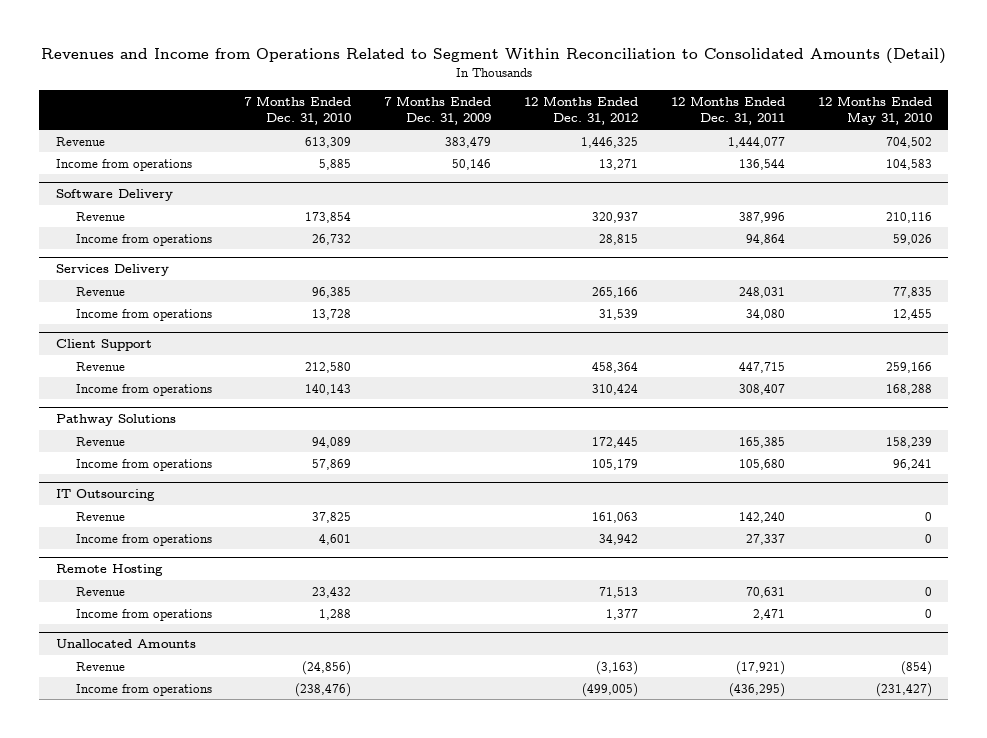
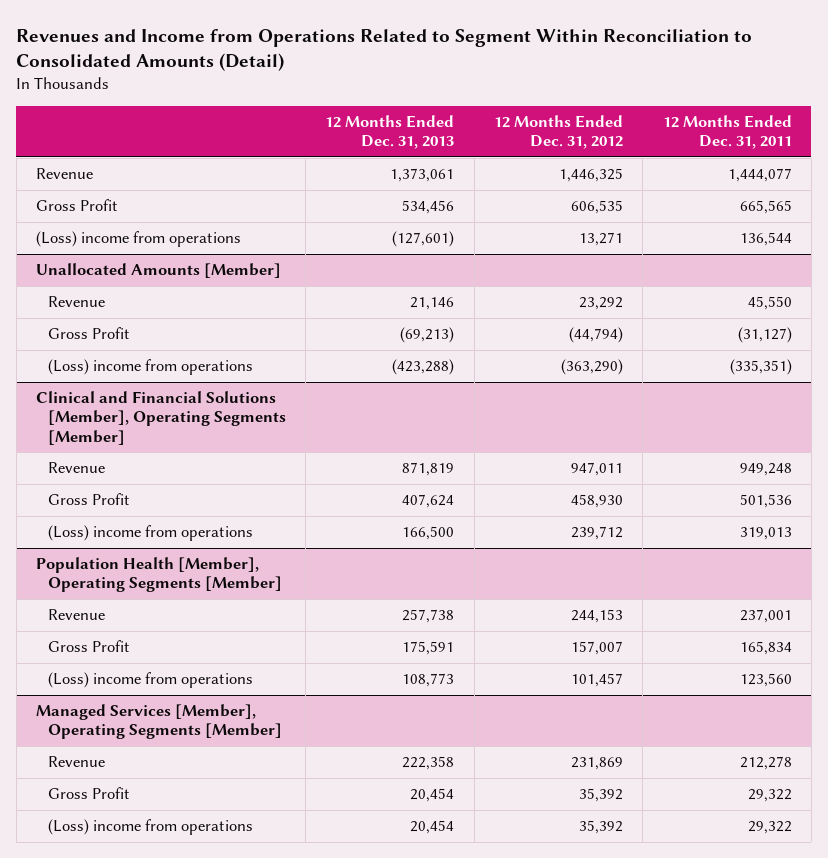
- | 7 Months Ended Dec. 31, 2010 | 7 Months Ended Dec. 31, 2009 | 12 Months Ended Dec. 31, 2012 | 12 Months Ended Dec. 31, 2011 | 12 Months Ended May 31, 2010
+ | 12 Months Ended Dec. 31, 2013 | 12 Months Ended Dec. 31, 2012 | 12 Months Ended Dec. 31, 2011
- Income from operations | 5,885 | 50,146 | 13,271 | 136,544 | 104,583
- Software Delivery
- Revenue | 173,854 | | 320,937 | 387,996 | 210,116
- Income from operations | 26,732 | | 28,815 | 94,864 | 59,026
- Services Delivery
- Revenue | 96,385 | | 265,166 | 248,031 | 77,835
- Income from operations | 13,728 | | 31,539 | 34,080 | 12,455
- Client Support
- Revenue | 212,580 | | 458,364 | 447,715 | 259,166
- Income from operations | 140,143 | | 310,424 | 308,407 | 168,288
- Pathway Solutions
- Revenue | 94,089 | | 172,445 | 165,385 | 158,239
- Income from operations | 57,869 | | 105,179 | 105,680 | 96,241
- IT Outsourcing
- Revenue | 37,825 | | 161,063 | 142,240 | 0
- Income from operations | 4,601 | | 34,942 | 27,337 | 0
- Remote Hosting
- Revenue | 23,432 | | 71,513 | 70,631 | 0
- Income from operations | 1,288 | | 1,377 | 2,471 | 0
- Unallocated Amounts
- Revenue | (24,856) | | (3,163) | (17,921) | (854)
- Income from operations | (238,476) | | (499,005) | (436,295) | (231,427)
+ Gross Profit | 534,456 | 606,535 | 665,565
+ (Loss) income from operations | (127,601) | 13,271 | 136,544
+ Unallocated Amounts [Member]
+ Revenue | 21,146 | 23,292 | 45,550
+ Gross Profit | (69,213) | (44,794) | (31,127)
+ (Loss) income from operations | (423,288) | (363,290) | (335,351)
+ Clinical and Financial Solutions [Member], Operating Segments [Member]
+ Revenue | 871,819 | 947,011 | 949,248
+ Gross Profit | 407,624 | 458,930 | 501,536
+ (Loss) income from operations | 166,500 | 239,712 | 319,013
+ Population Health [Member], Operating Segments [Member]
+ Revenue | 257,738 | 244,153 | 237,001
+ Gross Profit | 175,591 | 157,007 | 165,834
+ (Loss) income from operations | 108,773 | 101,457 | 123,560
+ Managed Services [Member], Operating Segments [Member]
+ Revenue | 222,358 | 231,869 | 212,278
+ Gross Profit | 20,454 | 35,392 | 29,322
+ (Loss) income from operations | 20,454 | 35,392 | 29,322

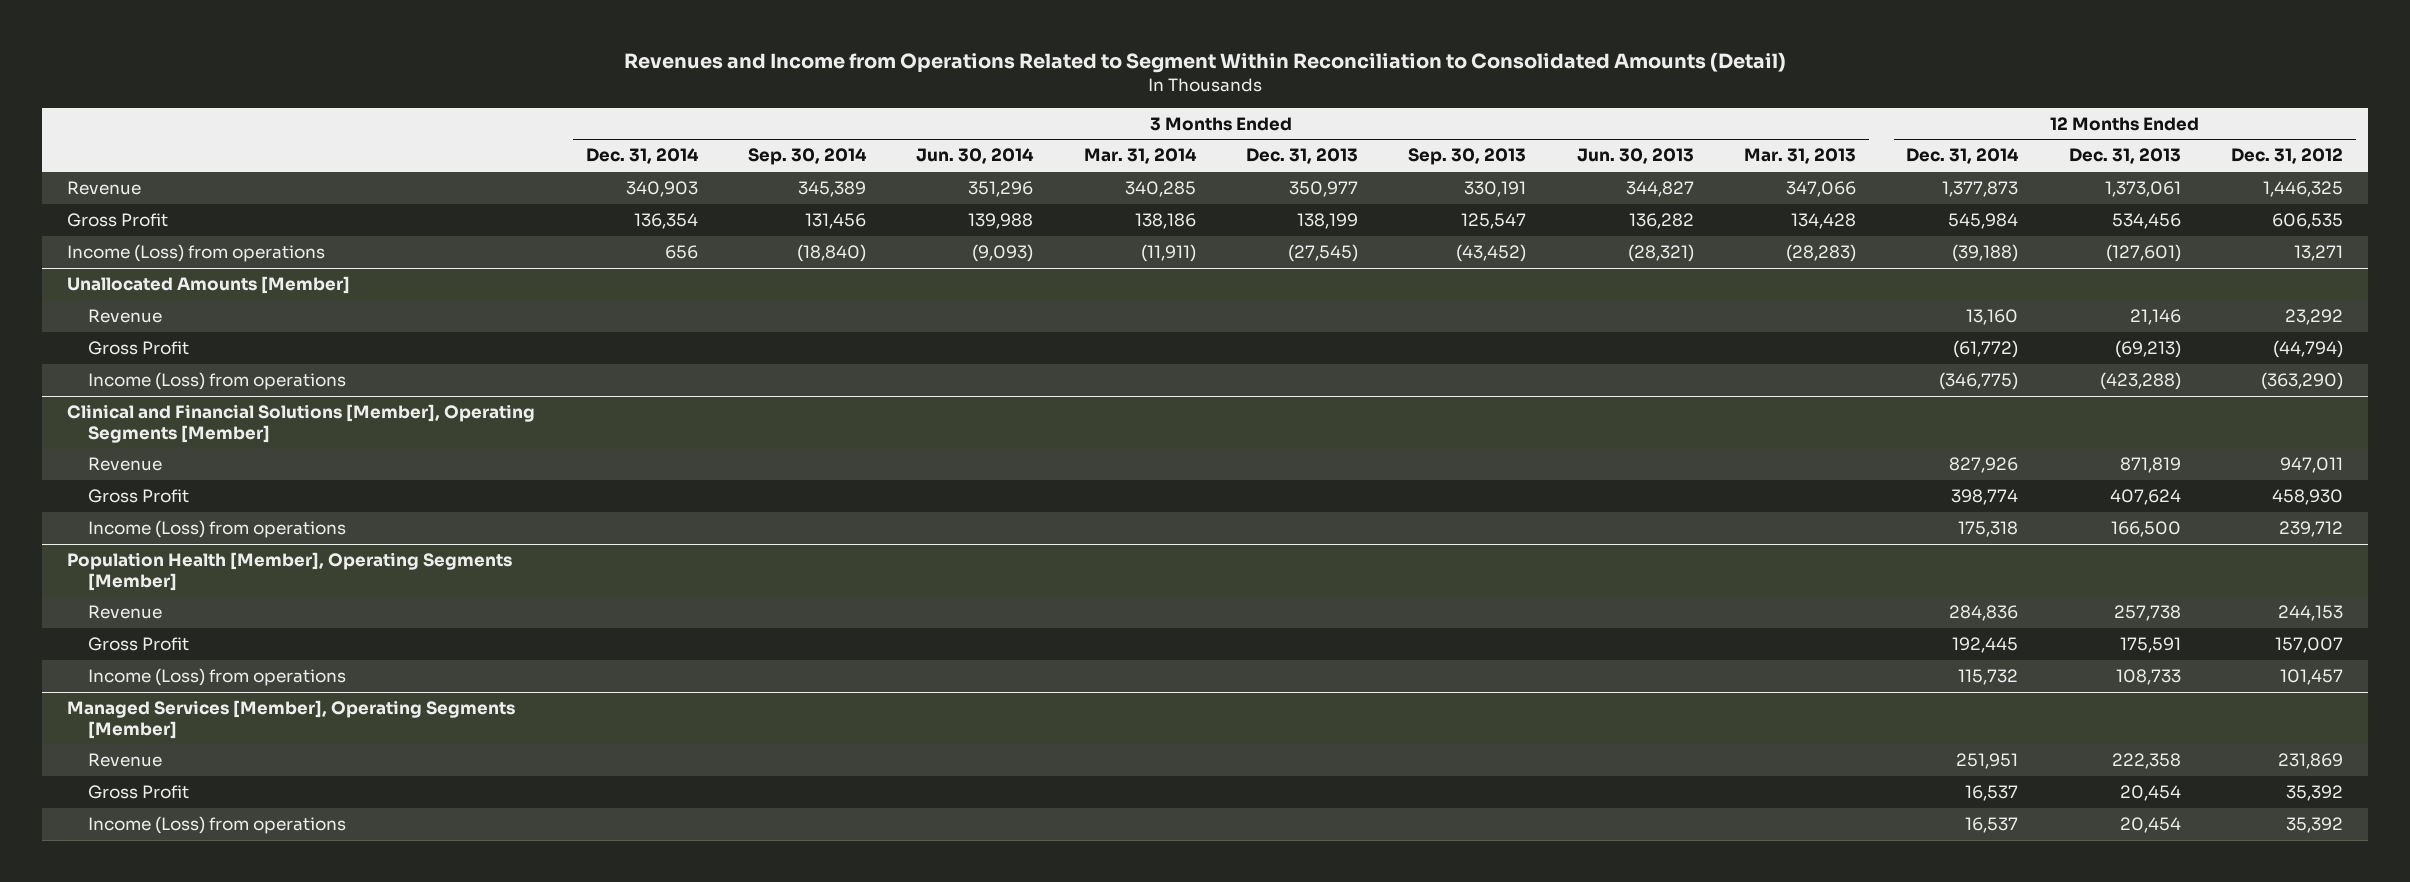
- | 12 Months Ended Dec. 31, 2013 | 12 Months Ended Dec. 31, 2012 | 12 Months Ended Dec. 31, 2011
+ | 3 Months Ended Dec. 31, 2014 | 3 Months Ended Sep. 30, 2014 | 3 Months Ended Jun. 30, 2014 | 3 Months Ended Mar. 31, 2014 | 3 Months Ended Dec. 31, 2013 | 3 Months Ended Sep. 30, 2013 | 3 Months Ended Jun. 30, 2013 | 3 Months Ended Mar. 31, 2013 | 12 Months Ended Dec. 31, 2014 | 12 Months Ended Dec. 31, 2013 | 12 Months Ended Dec. 31, 2012
- (Loss) income from operations | (127,601) | 13,271 | 136,544
+ Income (Loss) from operations | 656 | (18,840) | (9,093) | (11,911) | (27,545) | (43,452) | (28,321) | (28,283) | (39,188) | (127,601) | 13,271
@ Unallocated Amounts [Member]
- (Loss) income from operations | (423,288) | (363,290) | (335,351)
+ Income (Loss) from operations | | | | | | | | | (346,775) | (423,288) | (363,290)
@ Clinical and Financial Solutions [Member], Operating Segments [Member]
- (Loss) income from operations | 166,500 | 239,712 | 319,013
+ Income (Loss) from operations | | | | | | | | | 175,318 | 166,500 | 239,712
@ Population Health [Member], Operating Segments [Member]
- (Loss) income from operations | 108,773 | 101,457 | 123,560
+ Income (Loss) from operations | | | | | | | | | 115,732 | 108,733 | 101,457
@ Managed Services [Member], Operating Segments [Member]
- (Loss) income from operations | 20,454 | 35,392 | 29,322
+ Income (Loss) from operations | | | | | | | | | 16,537 | 20,454 | 35,392

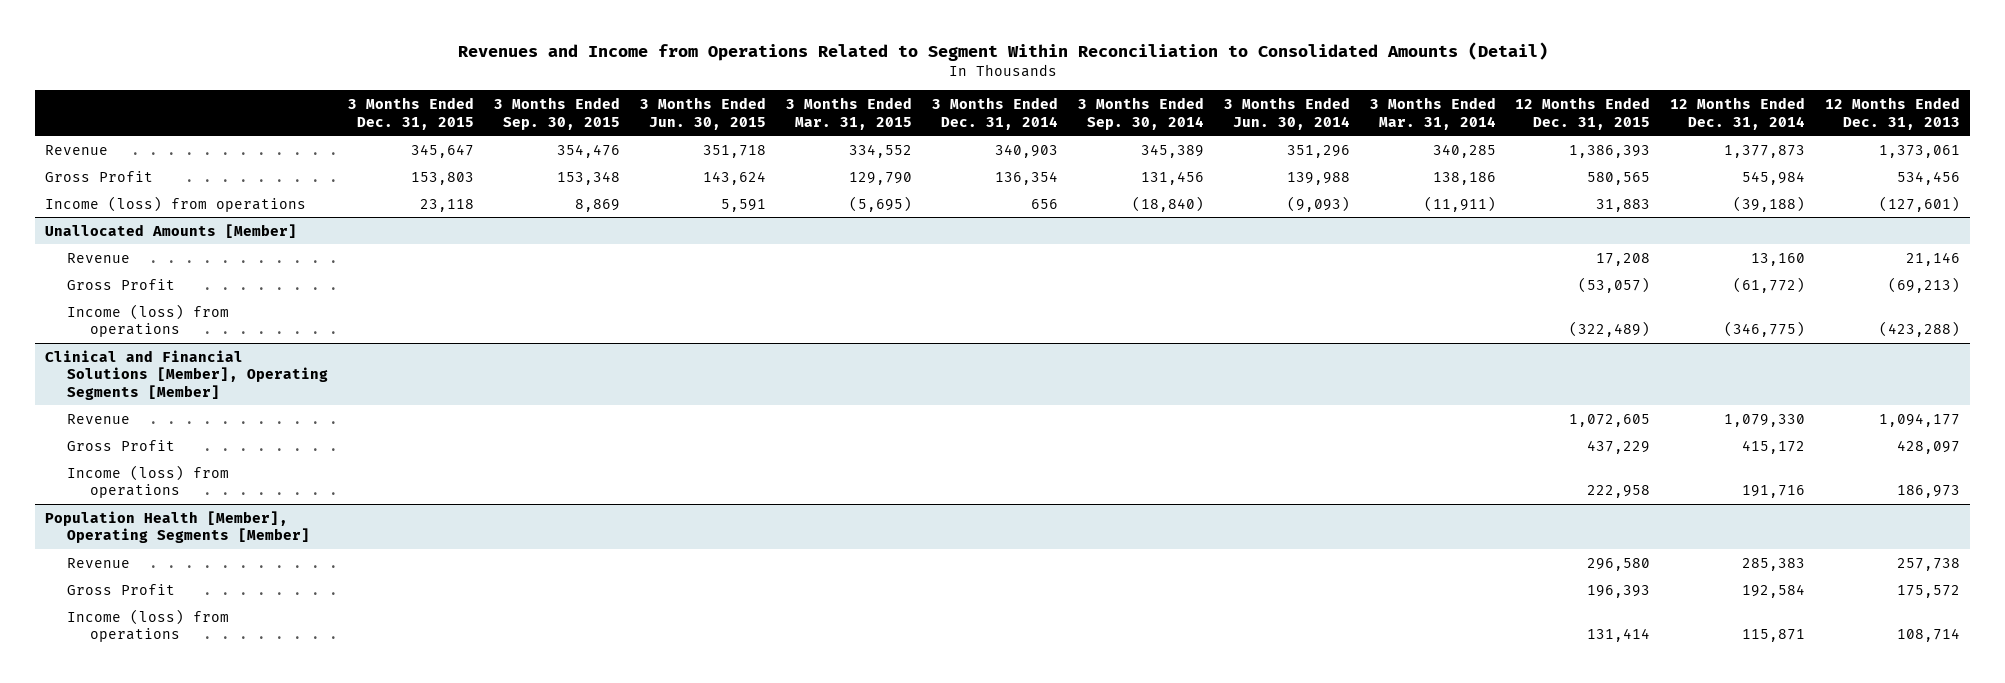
- | 3 Months Ended Dec. 31, 2014 | 3 Months Ended Sep. 30, 2014 | 3 Months Ended Jun. 30, 2014 | 3 Months Ended Mar. 31, 2014 | 3 Months Ended Dec. 31, 2013 | 3 Months Ended Sep. 30, 2013 | 3 Months Ended Jun. 30, 2013 | 3 Months Ended Mar. 31, 2013 | 12 Months Ended Dec. 31, 2014 | 12 Months Ended Dec. 31, 2013 | 12 Months Ended Dec. 31, 2012
+ | 3 Months Ended Dec. 31, 2015 | 3 Months Ended Sep. 30, 2015 | 3 Months Ended Jun. 30, 2015 | 3 Months Ended Mar. 31, 2015 | 3 Months Ended Dec. 31, 2014 | 3 Months Ended Sep. 30, 2014 | 3 Months Ended Jun. 30, 2014 | 3 Months Ended Mar. 31, 2014 | 12 Months Ended Dec. 31, 2015 | 12 Months Ended Dec. 31, 2014 | 12 Months Ended Dec. 31, 2013
- Income (Loss) from operations | 656 | (18,840) | (9,093) | (11,911) | (27,545) | (43,452) | (28,321) | (28,283) | (39,188) | (127,601) | 13,271
+ Income (loss) from operations | 23,118 | 8,869 | 5,591 | (5,695) | 656 | (18,840) | (9,093) | (11,911) | 31,883 | (39,188) | (127,601)
@ Unallocated Amounts [Member]
- Income (Loss) from operations | | | | | | | | | (346,775) | (423,288) | (363,290)
+ Income (loss) from operations | | | | | | | | | (322,489) | (346,775) | (423,288)
@ Clinical and Financial Solutions [Member], Operating Segments [Member]
- Revenue | | | | | | | | | 827,926 | 871,819 | 947,011
- Gross Profit | | | | | | | | | 398,774 | 407,624 | 458,930
- Income (Loss) from operations | | | | | | | | | 175,318 | 166,500 | 239,712
+ Revenue | | | | | | | | | 1,072,605 | 1,079,330 | 1,094,177
+ Gross Profit | | | | | | | | | 437,229 | 415,172 | 428,097
+ Income (loss) from operations | | | | | | | | | 222,958 | 191,716 | 186,973
@ Population Health [Member], Operating Segments [Member]
- Revenue | | | | | | | | | 284,836 | 257,738 | 244,153
- Gross Profit | | | | | | | | | 192,445 | 175,591 | 157,007
- Income (Loss) from operations | | | | | | | | | 115,732 | 108,733 | 101,457
- Managed Services [Member], Operating Segments [Member]
- Revenue | | | | | | | | | 251,951 | 222,358 | 231,869
- Gross Profit | | | | | | | | | 16,537 | 20,454 | 35,392
- Income (Loss) from operations | | | | | | | | | 16,537 | 20,454 | 35,392
@ Population Health [Member], Operating Segments [Member]
+ Revenue | | | | | | | | | 296,580 | 285,383 | 257,738
+ Gross Profit | | | | | | | | | 196,393 | 192,584 | 175,572
+ Income (loss) from operations | | | | | | | | | 131,414 | 115,871 | 108,714

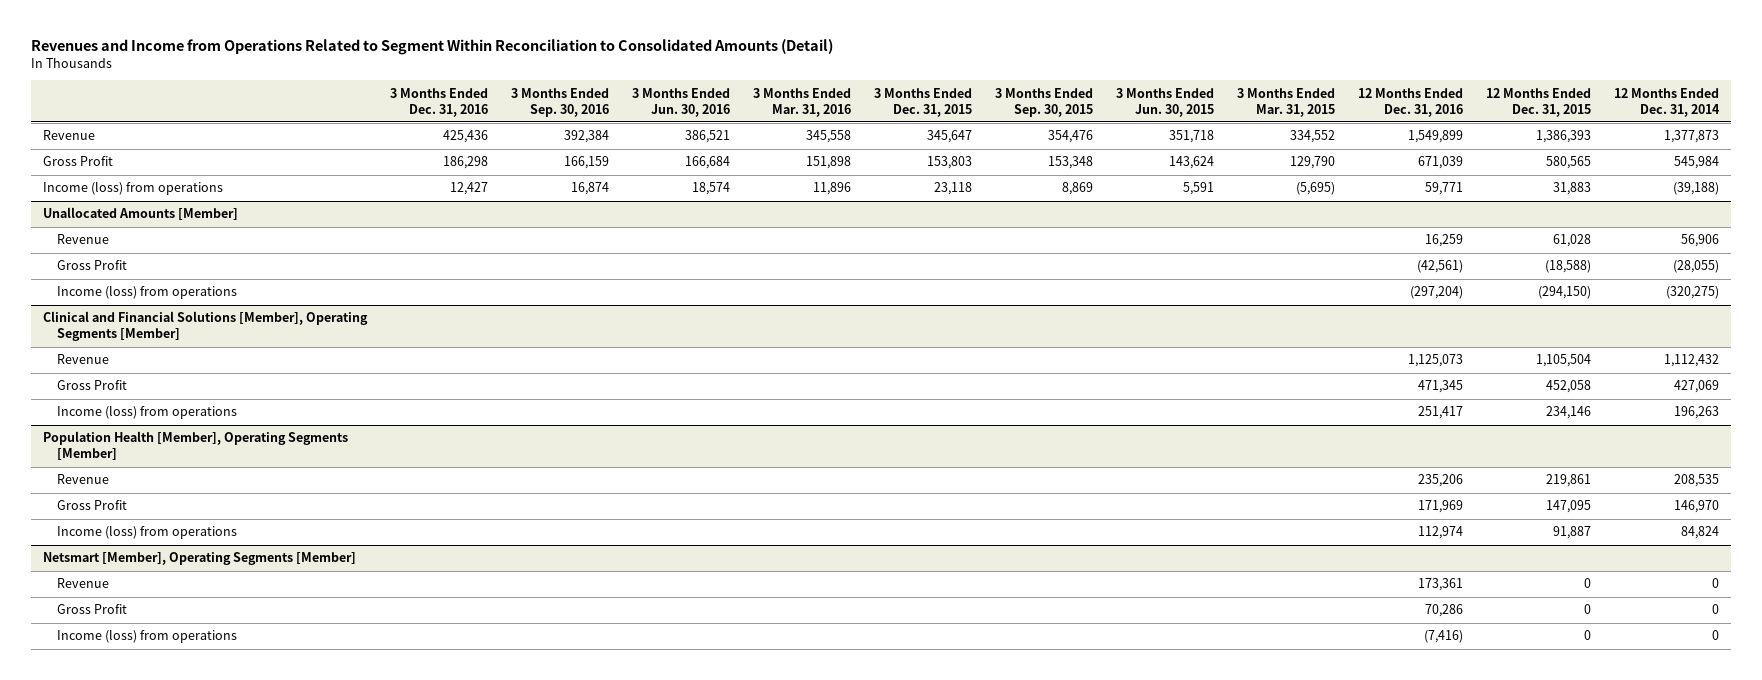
- | 3 Months Ended Dec. 31, 2015 | 3 Months Ended Sep. 30, 2015 | 3 Months Ended Jun. 30, 2015 | 3 Months Ended Mar. 31, 2015 | 3 Months Ended Dec. 31, 2014 | 3 Months Ended Sep. 30, 2014 | 3 Months Ended Jun. 30, 2014 | 3 Months Ended Mar. 31, 2014 | 12 Months Ended Dec. 31, 2015 | 12 Months Ended Dec. 31, 2014 | 12 Months Ended Dec. 31, 2013
+ | 3 Months Ended Dec. 31, 2016 | 3 Months Ended Sep. 30, 2016 | 3 Months Ended Jun. 30, 2016 | 3 Months Ended Mar. 31, 2016 | 3 Months Ended Dec. 31, 2015 | 3 Months Ended Sep. 30, 2015 | 3 Months Ended Jun. 30, 2015 | 3 Months Ended Mar. 31, 2015 | 12 Months Ended Dec. 31, 2016 | 12 Months Ended Dec. 31, 2015 | 12 Months Ended Dec. 31, 2014
@ Unallocated Amounts [Member]
- Revenue | | | | | | | | | 17,208 | 13,160 | 21,146
- Gross Profit | | | | | | | | | (53,057) | (61,772) | (69,213)
- Income (loss) from operations | | | | | | | | | (322,489) | (346,775) | (423,288)
+ Revenue | | | | | | | | | 16,259 | 61,028 | 56,906
+ Gross Profit | | | | | | | | | (42,561) | (18,588) | (28,055)
+ Income (loss) from operations | | | | | | | | | (297,204) | (294,150) | (320,275)
@ Clinical and Financial Solutions [Member], Operating Segments [Member]
- Revenue | | | | | | | | | 1,072,605 | 1,079,330 | 1,094,177
- Gross Profit | | | | | | | | | 437,229 | 415,172 | 428,097
- Income (loss) from operations | | | | | | | | | 222,958 | 191,716 | 186,973
+ Revenue | | | | | | | | | 1,125,073 | 1,105,504 | 1,112,432
+ Gross Profit | | | | | | | | | 471,345 | 452,058 | 427,069
+ Income (loss) from operations | | | | | | | | | 251,417 | 234,146 | 196,263
@ Population Health [Member], Operating Segments [Member]
- Revenue | | | | | | | | | 296,580 | 285,383 | 257,738
- Gross Profit | | | | | | | | | 196,393 | 192,584 | 175,572
- Income (loss) from operations | | | | | | | | | 131,414 | 115,871 | 108,714
+ Revenue | | | | | | | | | 235,206 | 219,861 | 208,535
+ Gross Profit | | | | | | | | | 171,969 | 147,095 | 146,970
+ Income (loss) from operations | | | | | | | | | 112,974 | 91,887 | 84,824
+ Netsmart [Member], Operating Segments [Member]
+ Revenue | | | | | | | | | 173,361 | 0 | 0
+ Gross Profit | | | | | | | | | 70,286 | 0 | 0
+ Income (loss) from operations | | | | | | | | | (7,416) | 0 | 0

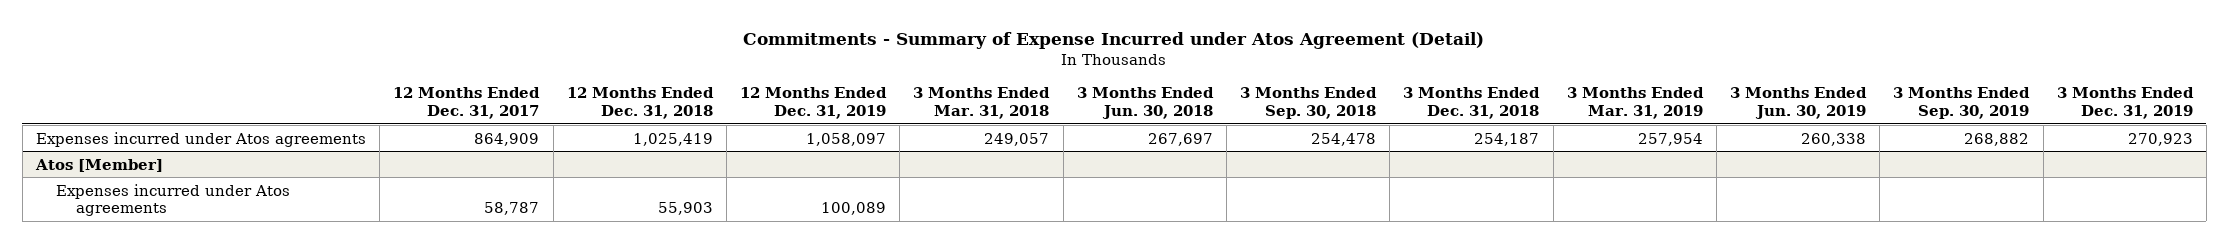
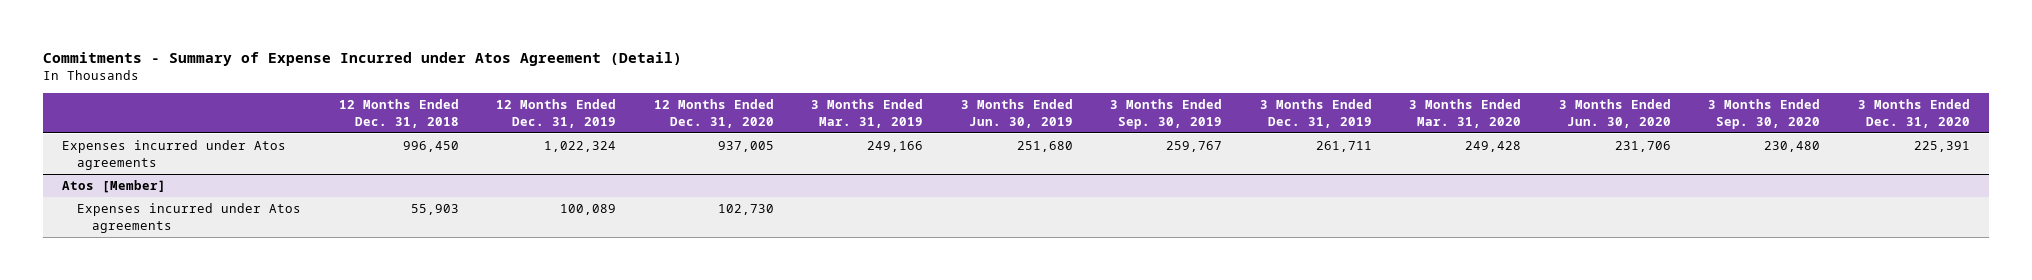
- | 12 Months Ended Dec. 31, 2017 | 12 Months Ended Dec. 31, 2018 | 12 Months Ended Dec. 31, 2019 | 3 Months Ended Mar. 31, 2018 | 3 Months Ended Jun. 30, 2018 | 3 Months Ended Sep. 30, 2018 | 3 Months Ended Dec. 31, 2018 | 3 Months Ended Mar. 31, 2019 | 3 Months Ended Jun. 30, 2019 | 3 Months Ended Sep. 30, 2019 | 3 Months Ended Dec. 31, 2019
+ | 12 Months Ended Dec. 31, 2018 | 12 Months Ended Dec. 31, 2019 | 12 Months Ended Dec. 31, 2020 | 3 Months Ended Mar. 31, 2019 | 3 Months Ended Jun. 30, 2019 | 3 Months Ended Sep. 30, 2019 | 3 Months Ended Dec. 31, 2019 | 3 Months Ended Mar. 31, 2020 | 3 Months Ended Jun. 30, 2020 | 3 Months Ended Sep. 30, 2020 | 3 Months Ended Dec. 31, 2020
- Expenses incurred under Atos agreements | 864,909 | 1,025,419 | 1,058,097 | 249,057 | 267,697 | 254,478 | 254,187 | 257,954 | 260,338 | 268,882 | 270,923
+ Expenses incurred under Atos agreements | 996,450 | 1,022,324 | 937,005 | 249,166 | 251,680 | 259,767 | 261,711 | 249,428 | 231,706 | 230,480 | 225,391

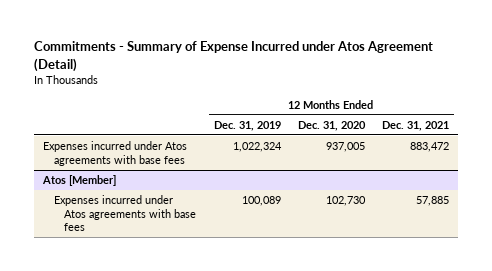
- | 12 Months Ended Dec. 31, 2018 | 12 Months Ended Dec. 31, 2019 | 12 Months Ended Dec. 31, 2020 | 3 Months Ended Mar. 31, 2019 | 3 Months Ended Jun. 30, 2019 | 3 Months Ended Sep. 30, 2019 | 3 Months Ended Dec. 31, 2019 | 3 Months Ended Mar. 31, 2020 | 3 Months Ended Jun. 30, 2020 | 3 Months Ended Sep. 30, 2020 | 3 Months Ended Dec. 31, 2020
+ | 12 Months Ended Dec. 31, 2019 | 12 Months Ended Dec. 31, 2020 | 12 Months Ended Dec. 31, 2021
- Expenses incurred under Atos agreements | 996,450 | 1,022,324 | 937,005 | 249,166 | 251,680 | 259,767 | 261,711 | 249,428 | 231,706 | 230,480 | 225,391
+ Expenses incurred under Atos agreements with base fees | 1,022,324 | 937,005 | 883,472
@ Atos [Member]
- Expenses incurred under Atos agreements | 55,903 | 100,089 | 102,730 | | | | | | | |
+ Expenses incurred under Atos agreements with base fees | 100,089 | 102,730 | 57,885

